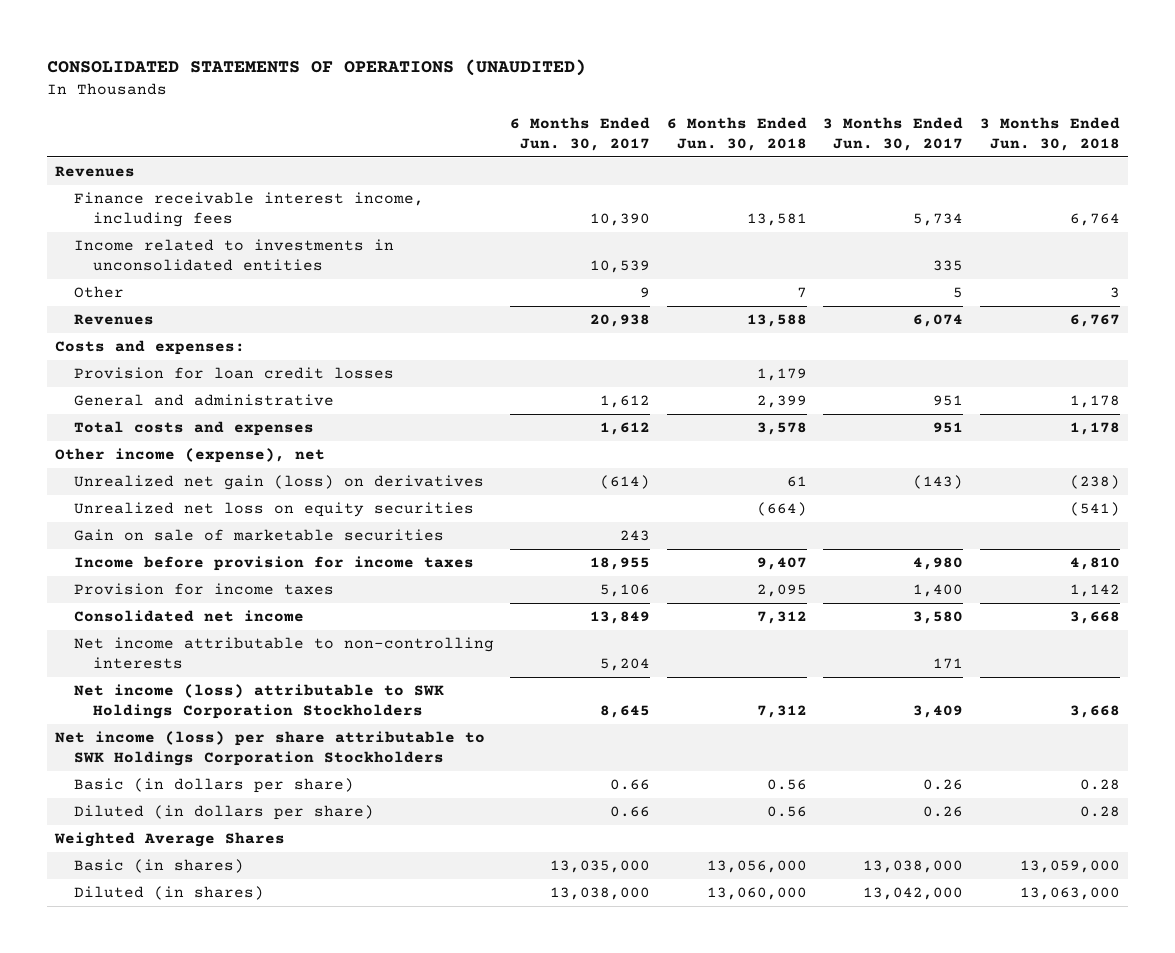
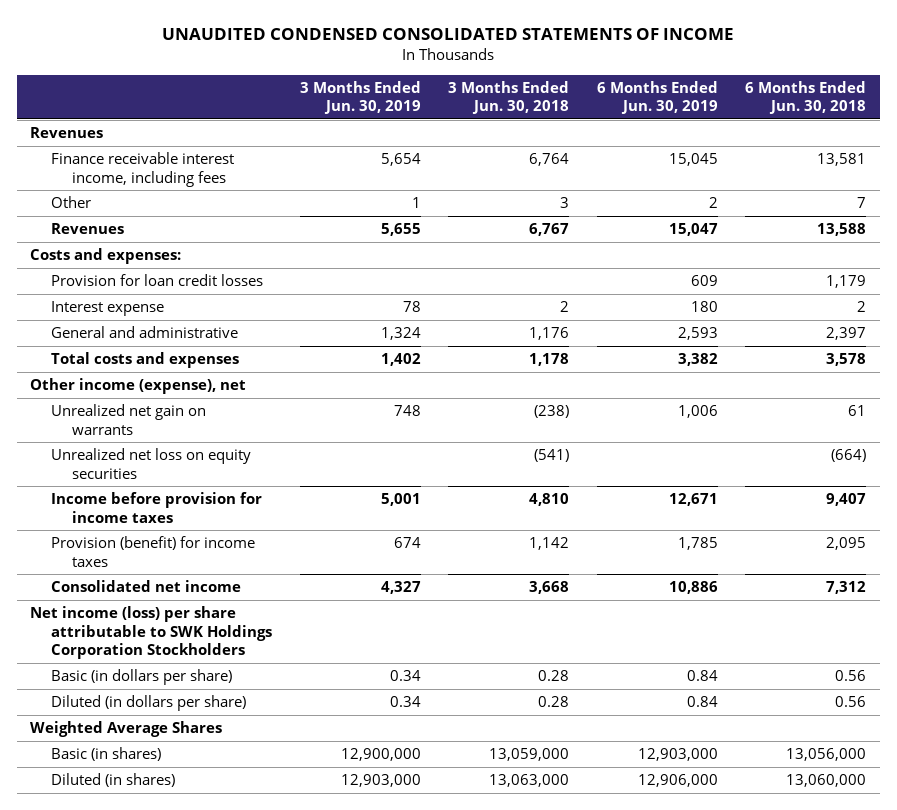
- CONSOLIDATED STATEMENTS OF OPERATIONS (UNAUDITED)
+ UNAUDITED CONDENSED CONSOLIDATED STATEMENTS OF INCOME
- | 6 Months Ended Jun. 30, 2017 | 6 Months Ended Jun. 30, 2018 | 3 Months Ended Jun. 30, 2017 | 3 Months Ended Jun. 30, 2018
+ | 3 Months Ended Jun. 30, 2019 | 3 Months Ended Jun. 30, 2018 | 6 Months Ended Jun. 30, 2019 | 6 Months Ended Jun. 30, 2018
- Income related to investments in unconsolidated entities | 10,539 | | 335 |
- General and administrative | 1,612 | 2,399 | 951 | 1,178
+ Interest expense | 78 | 2 | 180 | 2
+ General and administrative | 1,324 | 1,176 | 2,593 | 2,397
- Unrealized net gain (loss) on derivatives | (614) | 61 | (143) | (238)
+ Unrealized net gain on warrants | 748 | (238) | 1,006 | 61
- Gain on sale of marketable securities | 243 | | |
- Provision for income taxes | 5,106 | 2,095 | 1,400 | 1,142
+ Provision (benefit) for income taxes | 674 | 1,142 | 1,785 | 2,095
- Net income attributable to non-controlling interests | 5,204 | | 171 |
- Net income (loss) attributable to SWK Holdings Corporation Stockholders | 8,645 | 7,312 | 3,409 | 3,668

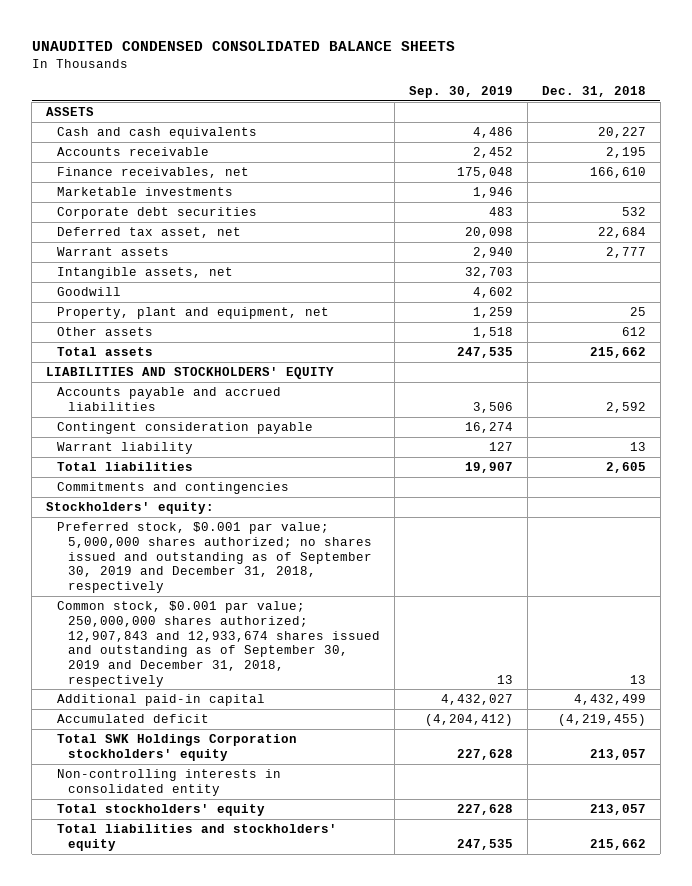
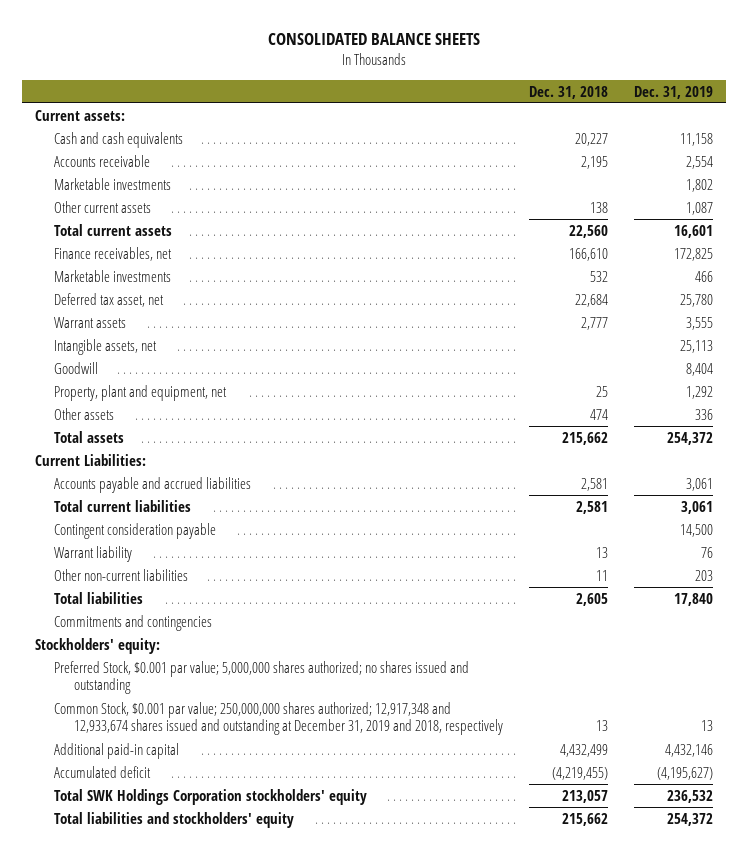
- UNAUDITED CONDENSED CONSOLIDATED BALANCE SHEETS
+ CONSOLIDATED BALANCE SHEETS
- | Sep. 30, 2019 | Dec. 31, 2018
+ | Dec. 31, 2018 | Dec. 31, 2019
- ASSETS
+ Current assets:
- Corporate debt securities | 483 | 532
+ Other current assets | 138 | 1,087
+ Total current assets | 22,560 | 16,601
moved down: Finance receivables, net | 166,610 | 172,825
+ Marketable investments | 532 | 466
- Other assets | 1,518 | 612
+ Other assets | 474 | 336
- LIABILITIES AND STOCKHOLDERS' EQUITY
- Accounts payable and accrued liabilities | 3,506 | 2,592
+ Current Liabilities:
+ Accounts payable and accrued liabilities | 2,581 | 3,061
+ Total current liabilities | 2,581 | 3,061
+ Other non-current liabilities | 11 | 203
- Preferred stock, $0.001 par value; 5,000,000 shares authorized; no shares issued and outstanding as of September 30, 2019 and December 31, 2018, respectively
- Common stock, $0.001 par value; 250,000,000 shares authorized; 12,907,843 and 12,933,674 shares issued and outstanding as of September 30, 2019 and December 31, 2018, respectively | 13 | 13
+ Preferred Stock, $0.001 par value; 5,000,000 shares authorized; no shares issued and outstanding
+ Common Stock, $0.001 par value; 250,000,000 shares authorized; 12,917,348 and 12,933,674 shares issued and outstanding at December 31, 2019 and 2018, respectively | 13 | 13
- Non-controlling interests in consolidated entity
- Total stockholders' equity | 227,628 | 213,057

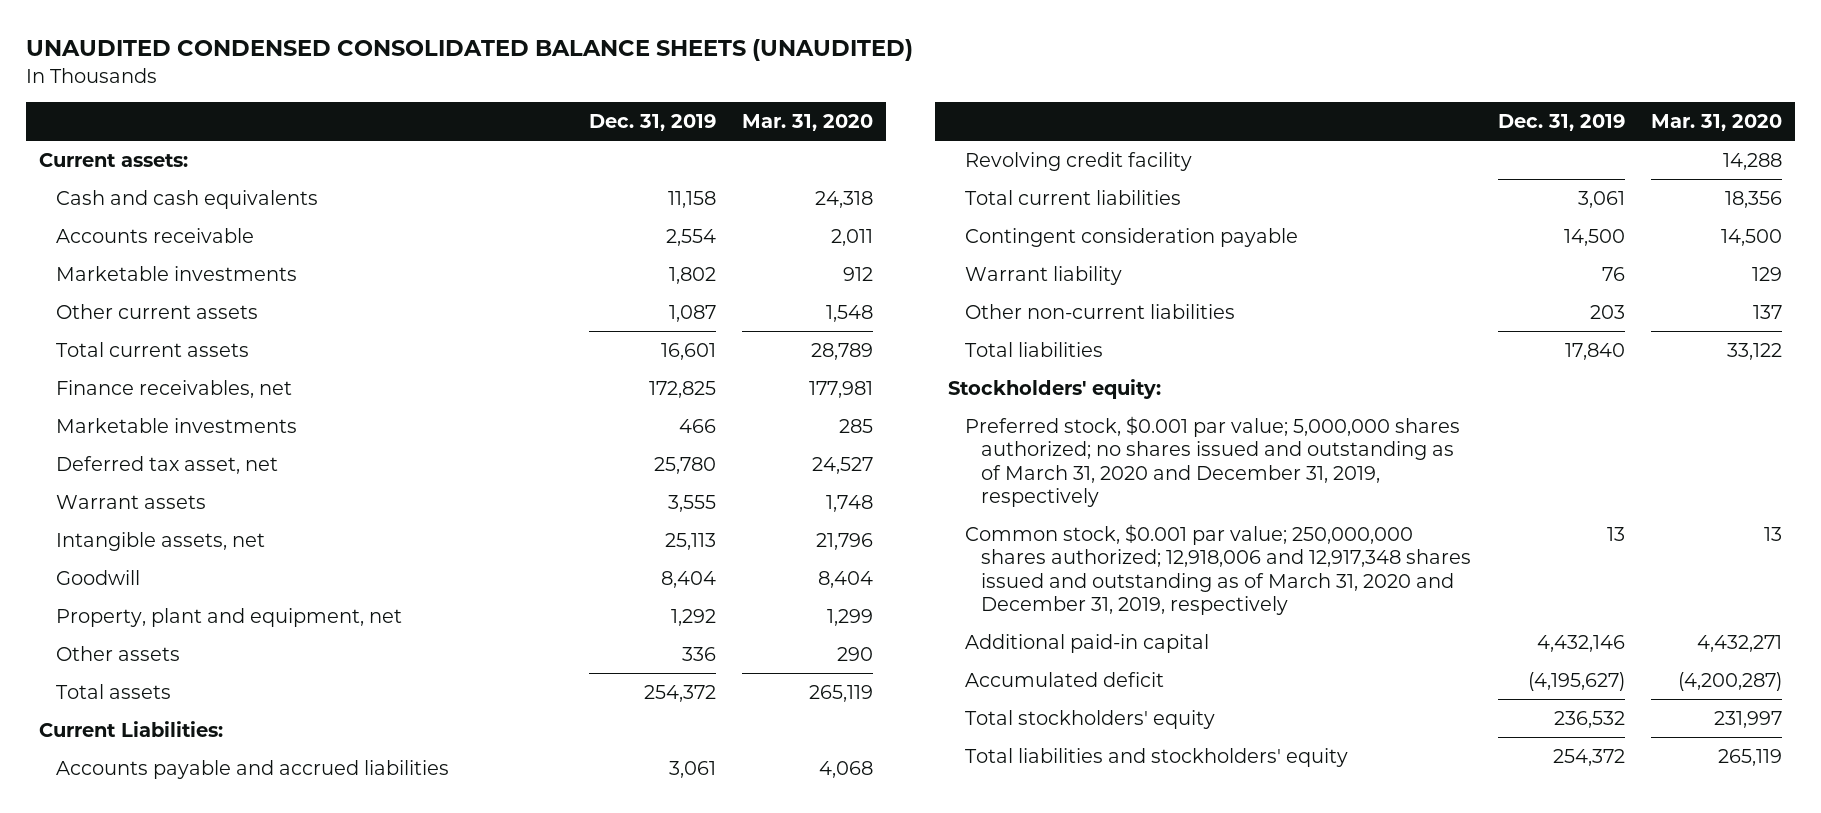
- CONSOLIDATED BALANCE SHEETS
+ UNAUDITED CONDENSED CONSOLIDATED BALANCE SHEETS (UNAUDITED)
- | Dec. 31, 2018 | Dec. 31, 2019
+ | Dec. 31, 2019 | Mar. 31, 2020
+ Revolving credit facility | | 14,288
- Commitments and contingencies
- Preferred Stock, $0.001 par value; 5,000,000 shares authorized; no shares issued and outstanding
- Common Stock, $0.001 par value; 250,000,000 shares authorized; 12,917,348 and 12,933,674 shares issued and outstanding at December 31, 2019 and 2018, respectively | 13 | 13
+ Preferred stock, $0.001 par value; 5,000,000 shares authorized; no shares issued and outstanding as of March 31, 2020 and December 31, 2019, respectively
+ Common stock, $0.001 par value; 250,000,000 shares authorized; 12,918,006 and 12,917,348 shares issued and outstanding as of March 31, 2020 and December 31, 2019, respectively | 13 | 13
- Total SWK Holdings Corporation stockholders' equity | 213,057 | 236,532
+ Total stockholders' equity | 236,532 | 231,997

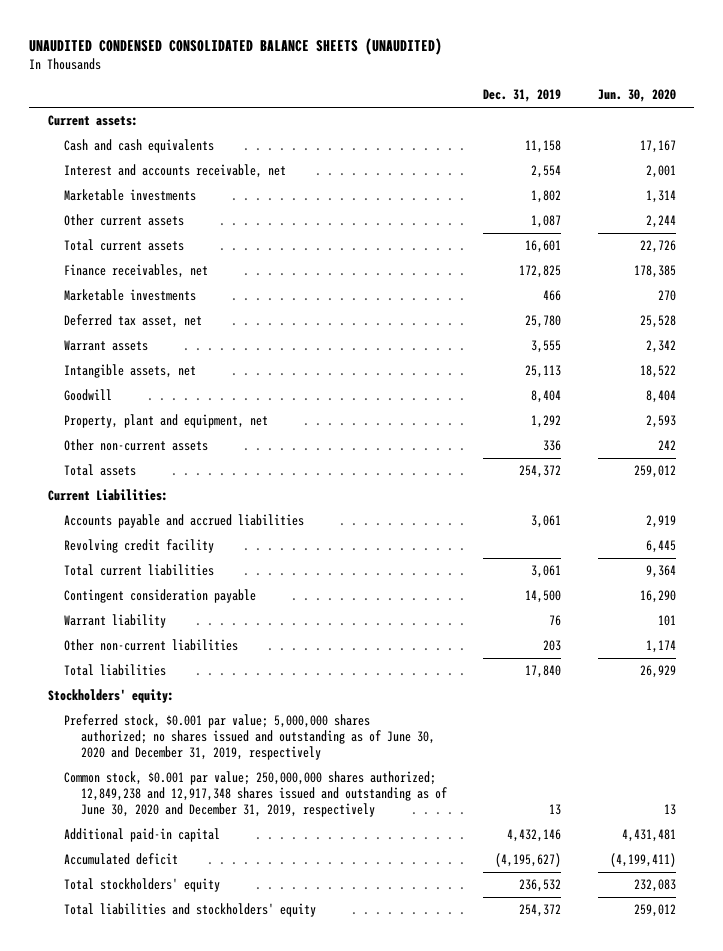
- | Dec. 31, 2019 | Mar. 31, 2020
+ | Dec. 31, 2019 | Jun. 30, 2020
- Accounts receivable | 2,554 | 2,011
+ Interest and accounts receivable, net | 2,554 | 2,001
- Other assets | 336 | 290
+ Other non-current assets | 336 | 242
- Preferred stock, $0.001 par value; 5,000,000 shares authorized; no shares issued and outstanding as of March 31, 2020 and December 31, 2019, respectively
- Common stock, $0.001 par value; 250,000,000 shares authorized; 12,918,006 and 12,917,348 shares issued and outstanding as of March 31, 2020 and December 31, 2019, respectively | 13 | 13
+ Preferred stock, $0.001 par value; 5,000,000 shares authorized; no shares issued and outstanding as of June 30, 2020 and December 31, 2019, respectively
+ Common stock, $0.001 par value; 250,000,000 shares authorized; 12,849,238 and 12,917,348 shares issued and outstanding as of June 30, 2020 and December 31, 2019, respectively | 13 | 13

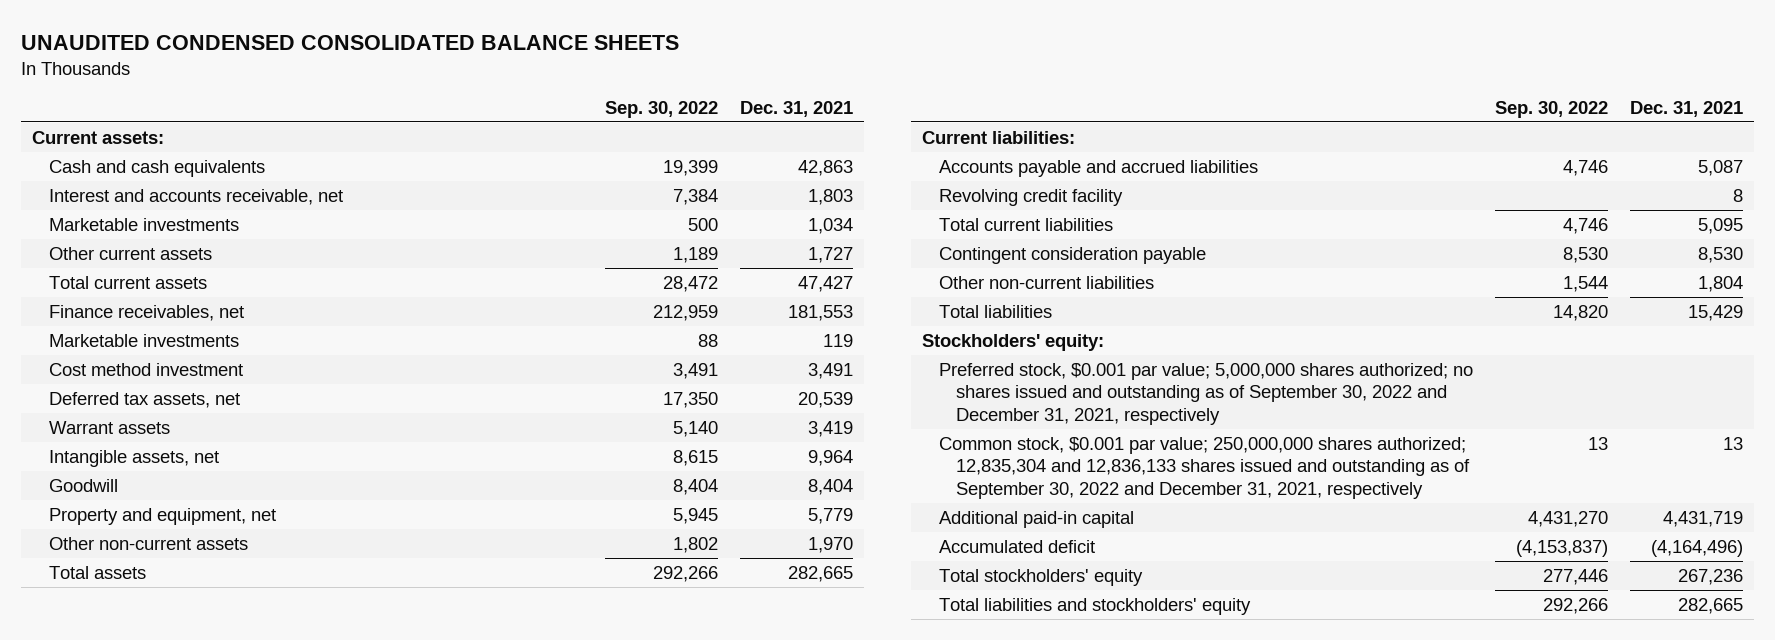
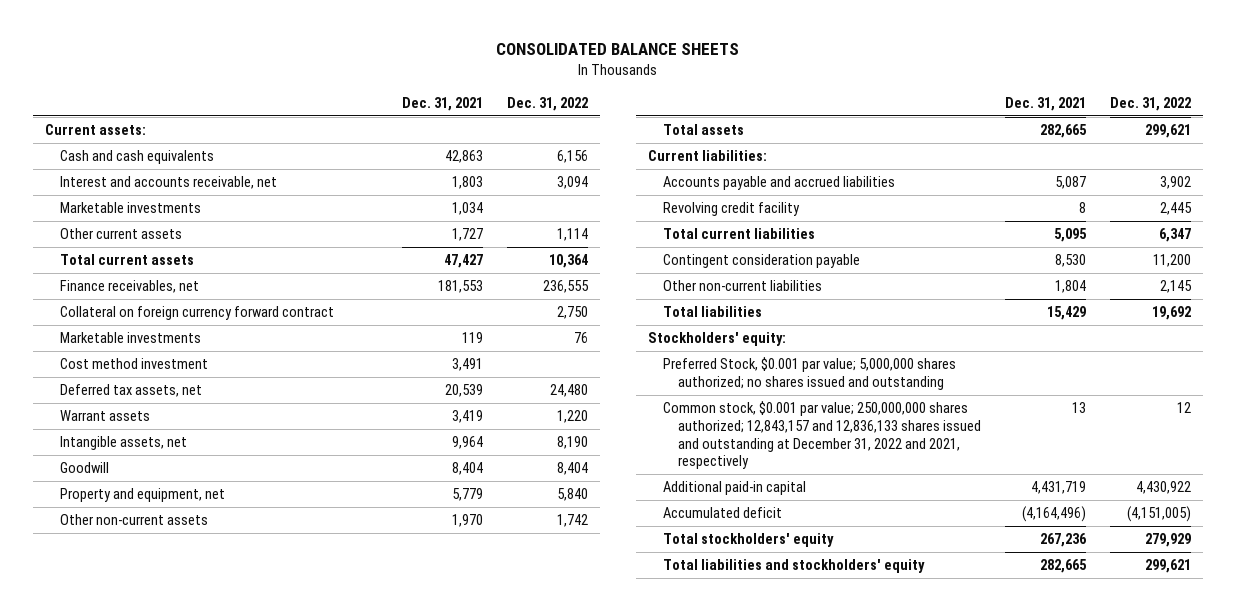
- UNAUDITED CONDENSED CONSOLIDATED BALANCE SHEETS
+ CONSOLIDATED BALANCE SHEETS
- | Sep. 30, 2022 | Dec. 31, 2021
+ | Dec. 31, 2021 | Dec. 31, 2022
+ Collateral on foreign currency forward contract | | 2,750
- Preferred stock, $0.001 par value; 5,000,000 shares authorized; no shares issued and outstanding as of September 30, 2022 and December 31, 2021, respectively
- Common stock, $0.001 par value; 250,000,000 shares authorized; 12,835,304 and 12,836,133 shares issued and outstanding as of September 30, 2022 and December 31, 2021, respectively | 13 | 13
+ Preferred Stock, $0.001 par value; 5,000,000 shares authorized; no shares issued and outstanding
+ Common stock, $0.001 par value; 250,000,000 shares authorized; 12,843,157 and 12,836,133 shares issued and outstanding at December 31, 2022 and 2021, respectively | 13 | 12

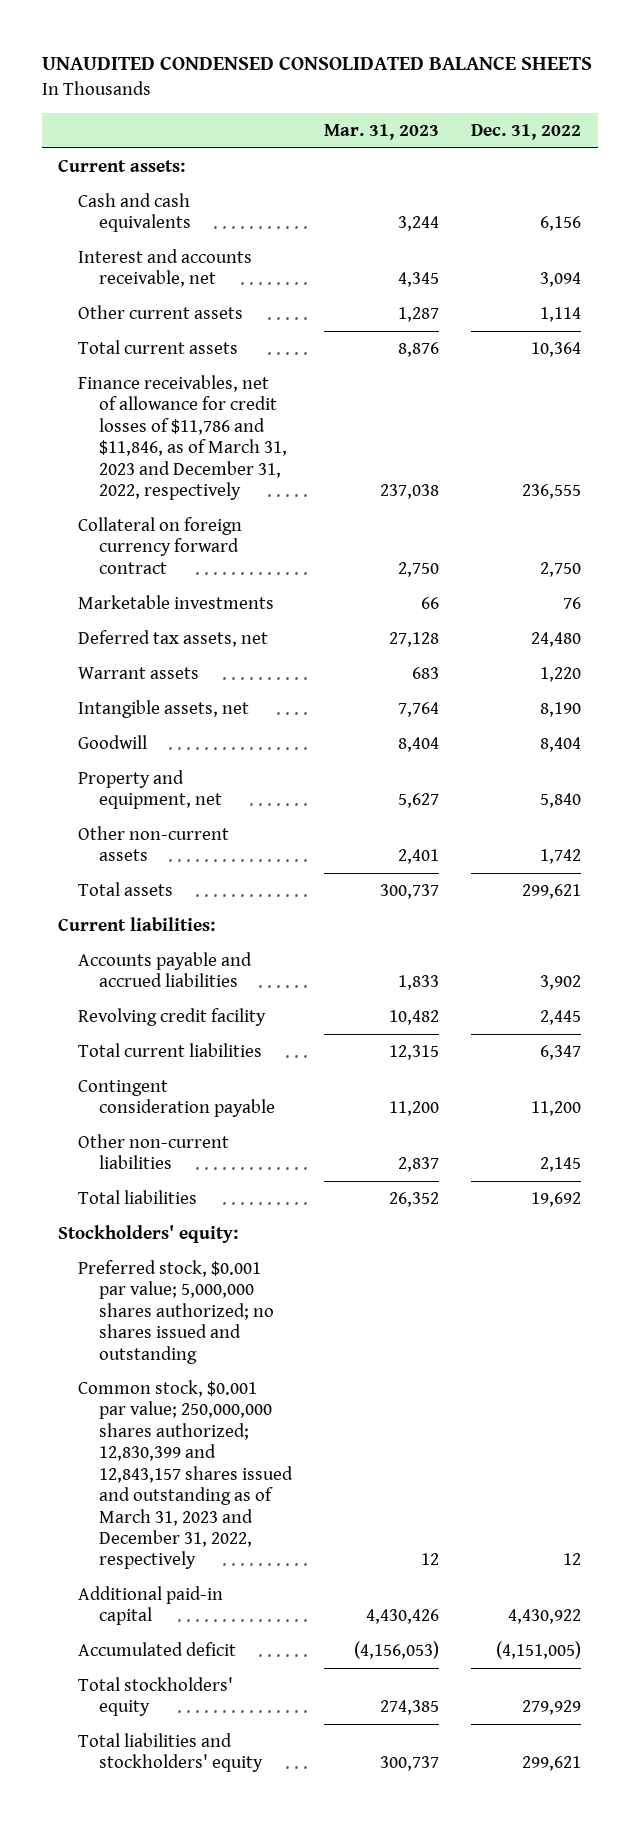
- CONSOLIDATED BALANCE SHEETS
+ UNAUDITED CONDENSED CONSOLIDATED BALANCE SHEETS
- | Dec. 31, 2021 | Dec. 31, 2022
+ | Mar. 31, 2023 | Dec. 31, 2022
- Marketable investments | 1,034 |
- Finance receivables, net | 181,553 | 236,555
+ Finance receivables, net of allowance for credit losses of $11,786 and $11,846, as of March 31, 2023 and December 31, 2022, respectively | 237,038 | 236,555
- Cost method investment | 3,491 |
- Preferred Stock, $0.001 par value; 5,000,000 shares authorized; no shares issued and outstanding
- Common stock, $0.001 par value; 250,000,000 shares authorized; 12,843,157 and 12,836,133 shares issued and outstanding at December 31, 2022 and 2021, respectively | 13 | 12
+ Preferred stock, $0.001 par value; 5,000,000 shares authorized; no shares issued and outstanding
+ Common stock, $0.001 par value; 250,000,000 shares authorized; 12,830,399 and 12,843,157 shares issued and outstanding as of March 31, 2023 and December 31, 2022, respectively | 12 | 12

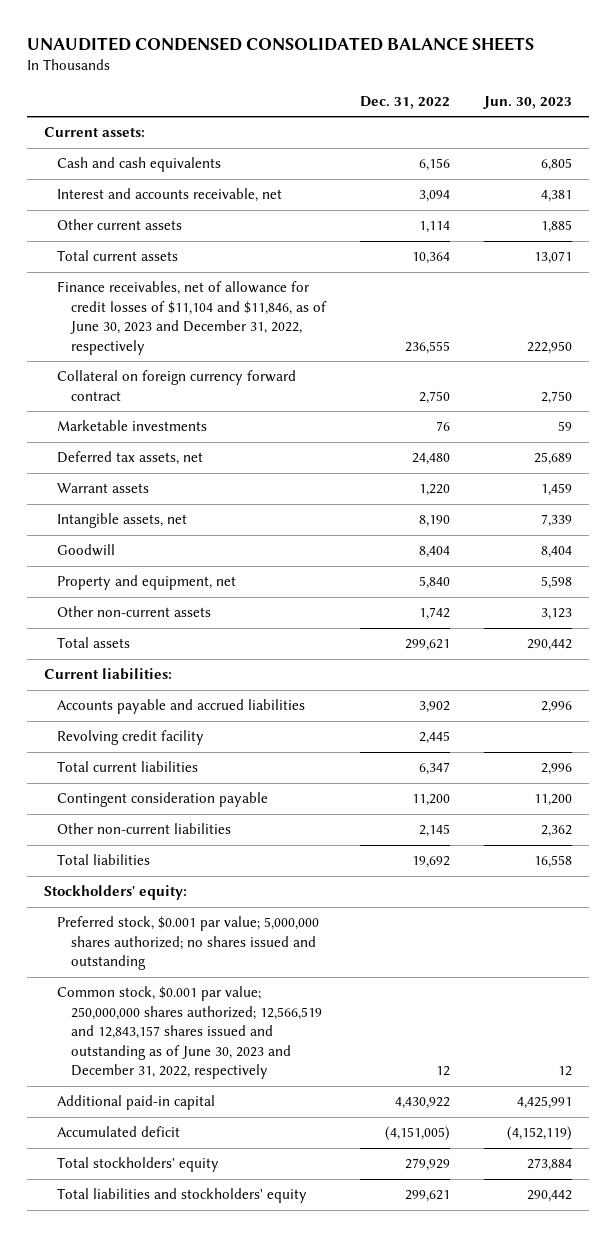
- | Mar. 31, 2023 | Dec. 31, 2022
+ | Dec. 31, 2022 | Jun. 30, 2023
- Finance receivables, net of allowance for credit losses of $11,786 and $11,846, as of March 31, 2023 and December 31, 2022, respectively | 237,038 | 236,555
+ Finance receivables, net of allowance for credit losses of $11,104 and $11,846, as of June 30, 2023 and December 31, 2022, respectively | 236,555 | 222,950
- Common stock, $0.001 par value; 250,000,000 shares authorized; 12,830,399 and 12,843,157 shares issued and outstanding as of March 31, 2023 and December 31, 2022, respectively | 12 | 12
+ Common stock, $0.001 par value; 250,000,000 shares authorized; 12,566,519 and 12,843,157 shares issued and outstanding as of June 30, 2023 and December 31, 2022, respectively | 12 | 12

